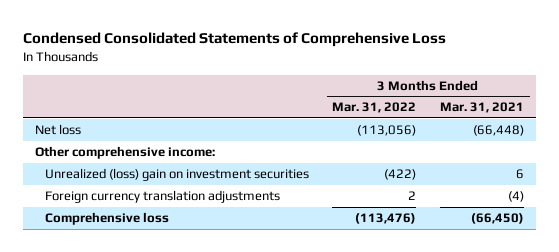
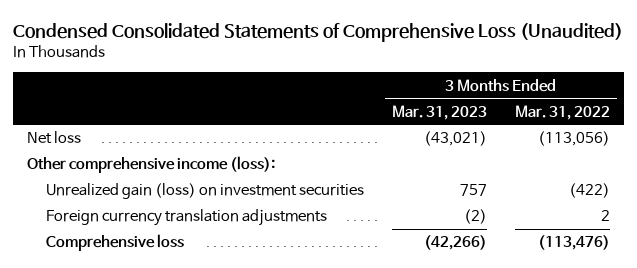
- Condensed Consolidated Statements of Comprehensive Loss
+ Condensed Consolidated Statements of Comprehensive Loss (Unaudited)
- | 3 Months Ended Mar. 31, 2022 | 3 Months Ended Mar. 31, 2021
+ | 3 Months Ended Mar. 31, 2023 | 3 Months Ended Mar. 31, 2022
- Other comprehensive income:
- Unrealized (loss) gain on investment securities | (422) | 6
+ Other comprehensive income (loss):
+ Unrealized gain (loss) on investment securities | 757 | (422)

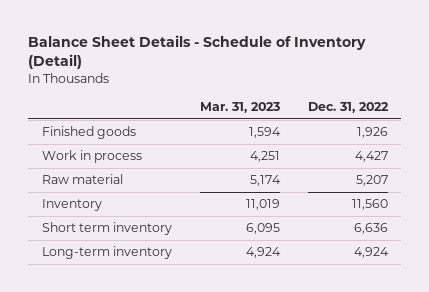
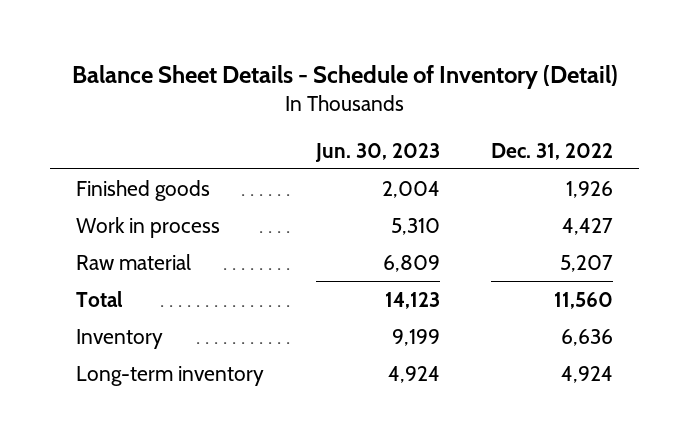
- | Mar. 31, 2023 | Dec. 31, 2022
+ | Jun. 30, 2023 | Dec. 31, 2022
- Inventory | 11,019 | 11,560
- Short term inventory | 6,095 | 6,636
+ Total | 14,123 | 11,560
+ Inventory | 9,199 | 6,636

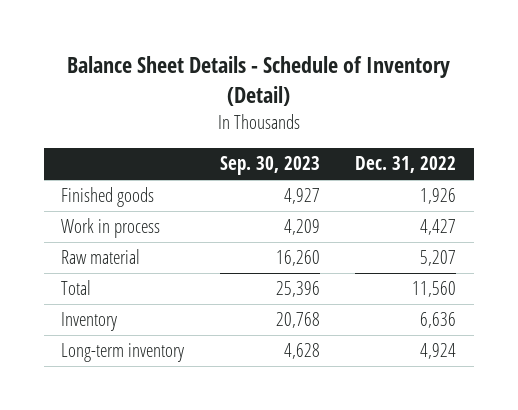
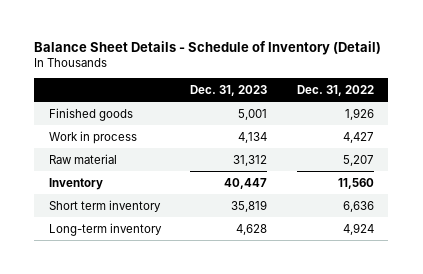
- | Sep. 30, 2023 | Dec. 31, 2022
+ | Dec. 31, 2023 | Dec. 31, 2022
- Total | 25,396 | 11,560
- Inventory | 20,768 | 6,636
+ Inventory | 40,447 | 11,560
+ Short term inventory | 35,819 | 6,636

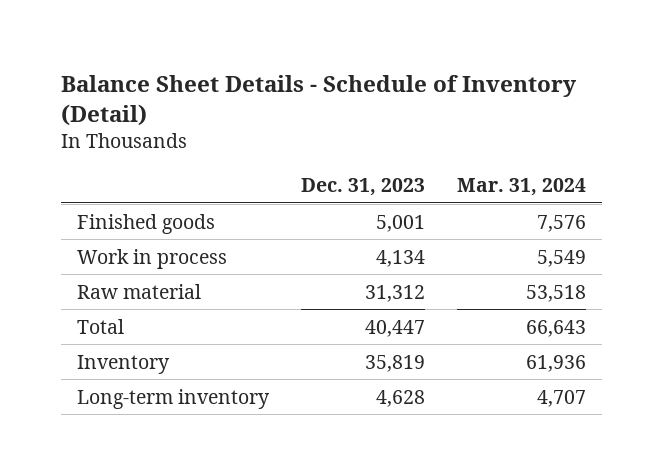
- | Dec. 31, 2023 | Dec. 31, 2022
+ | Dec. 31, 2023 | Mar. 31, 2024
- Inventory | 40,447 | 11,560
- Short term inventory | 35,819 | 6,636
+ Total | 40,447 | 66,643
+ Inventory | 35,819 | 61,936

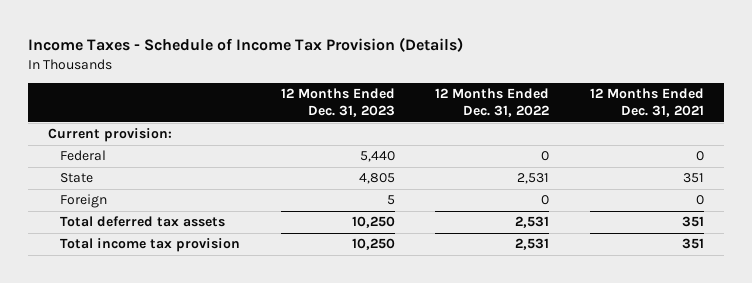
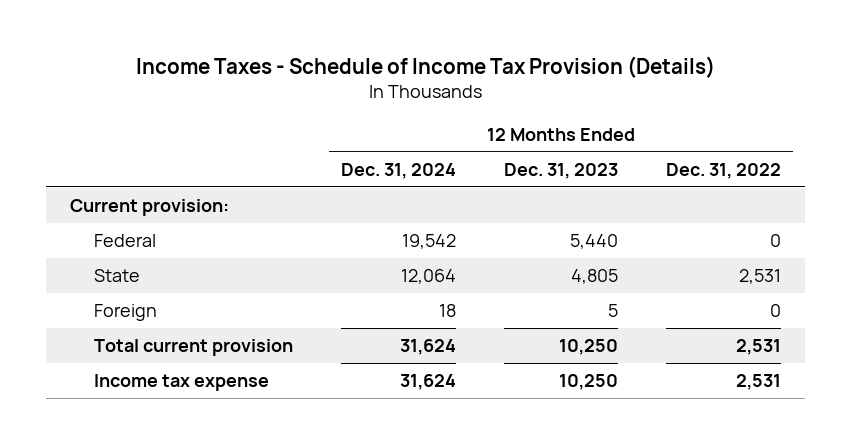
- | 12 Months Ended Dec. 31, 2023 | 12 Months Ended Dec. 31, 2022 | 12 Months Ended Dec. 31, 2021
+ | 12 Months Ended Dec. 31, 2024 | 12 Months Ended Dec. 31, 2023 | 12 Months Ended Dec. 31, 2022
- Total deferred tax assets | 10,250 | 2,531 | 351
- Total income tax provision | 10,250 | 2,531 | 351
+ Total current provision | 31,624 | 10,250 | 2,531
+ Income tax expense | 31,624 | 10,250 | 2,531

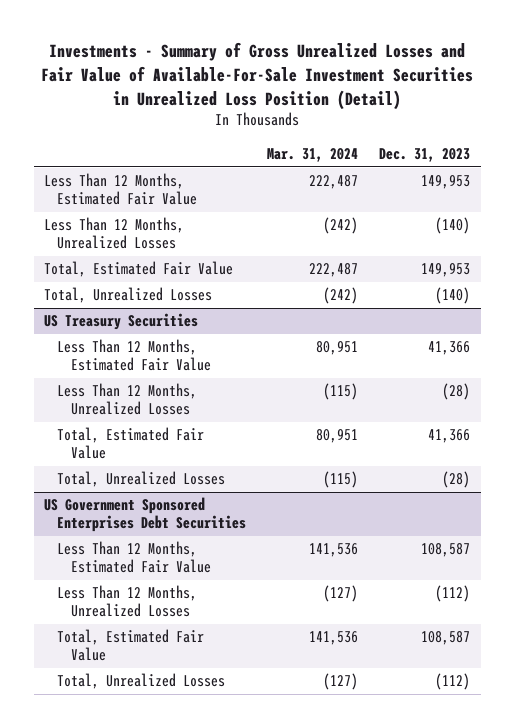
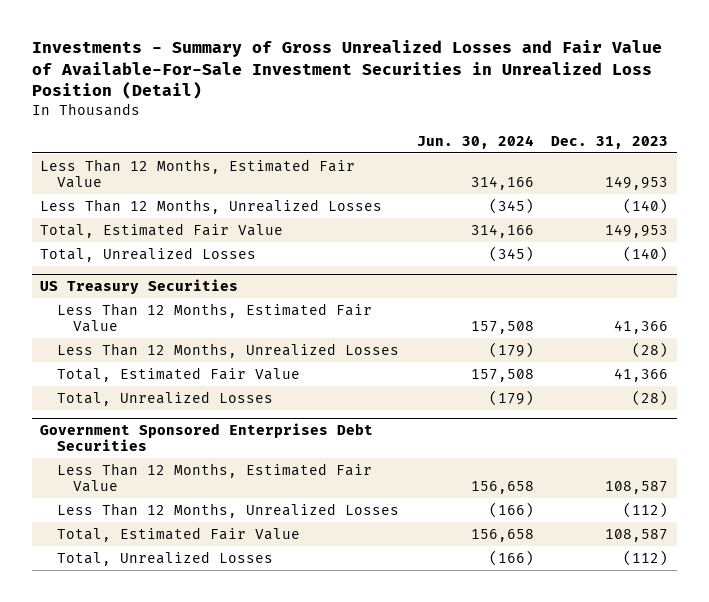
- | Mar. 31, 2024 | Dec. 31, 2023
+ | Jun. 30, 2024 | Dec. 31, 2023
- US Government Sponsored Enterprises Debt Securities
+ Government Sponsored Enterprises Debt Securities

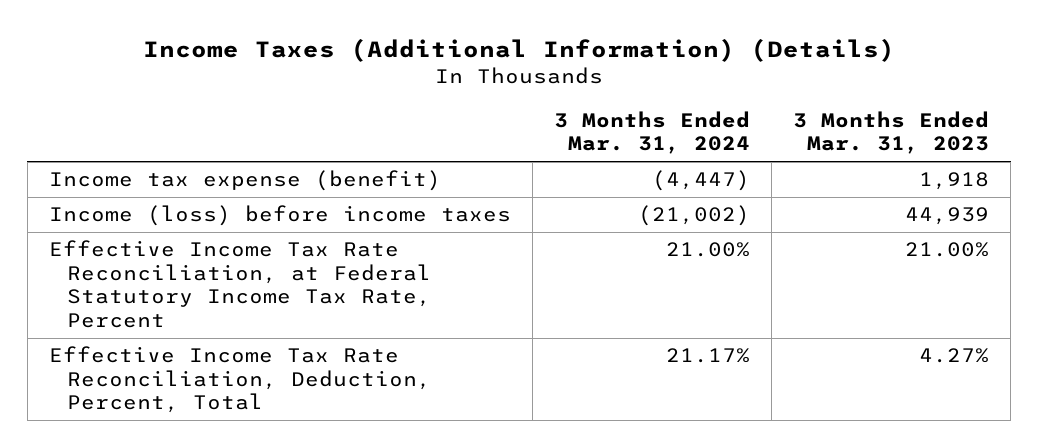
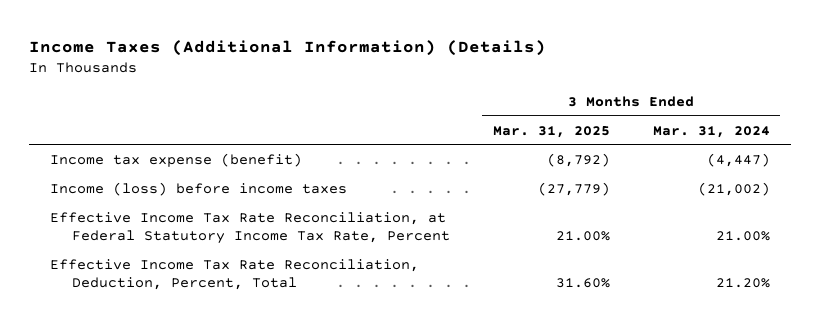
- | 3 Months Ended Mar. 31, 2024 | 3 Months Ended Mar. 31, 2023
+ | 3 Months Ended Mar. 31, 2025 | 3 Months Ended Mar. 31, 2024
- Effective Income Tax Rate Reconciliation, Deduction, Percent, Total | 21.17% | 4.27%
+ Effective Income Tax Rate Reconciliation, Deduction, Percent, Total | 31.60% | 21.20%

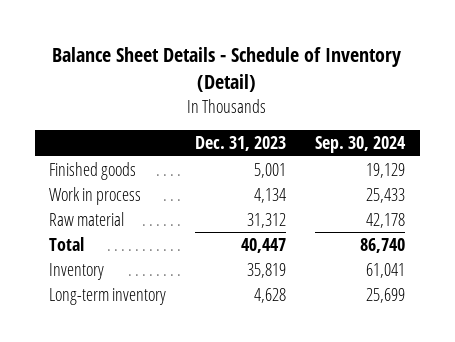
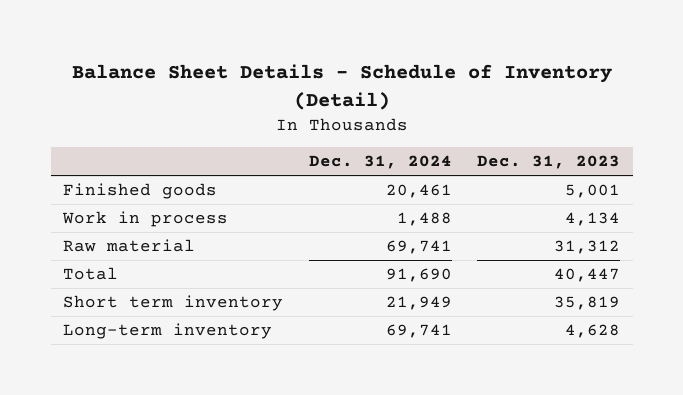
- | Dec. 31, 2023 | Sep. 30, 2024
+ | Dec. 31, 2024 | Dec. 31, 2023
- Inventory | 35,819 | 61,041
+ Short term inventory | 21,949 | 35,819

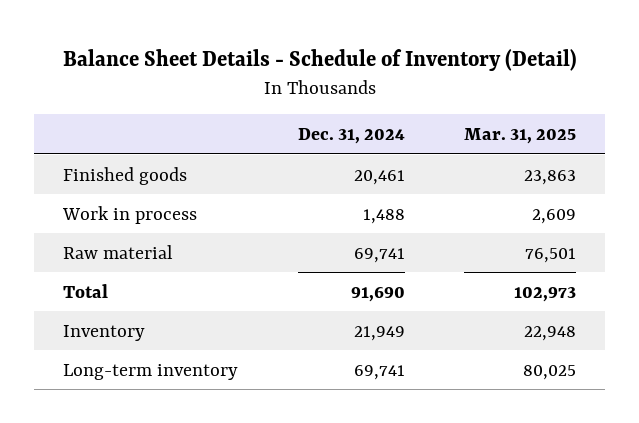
- | Dec. 31, 2024 | Dec. 31, 2023
+ | Dec. 31, 2024 | Mar. 31, 2025
- Short term inventory | 21,949 | 35,819
+ Inventory | 21,949 | 22,948

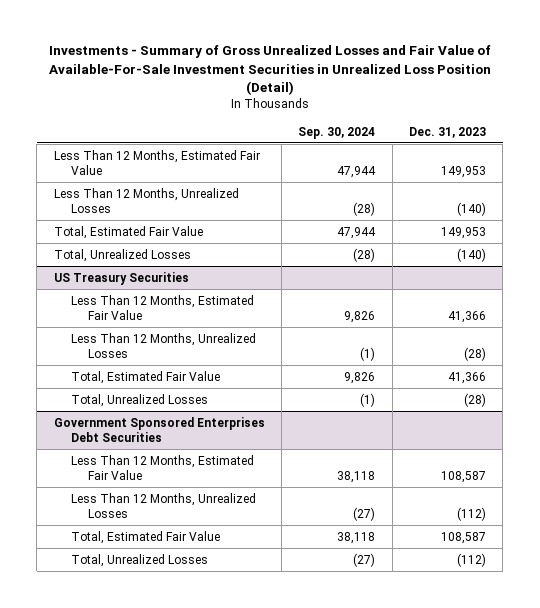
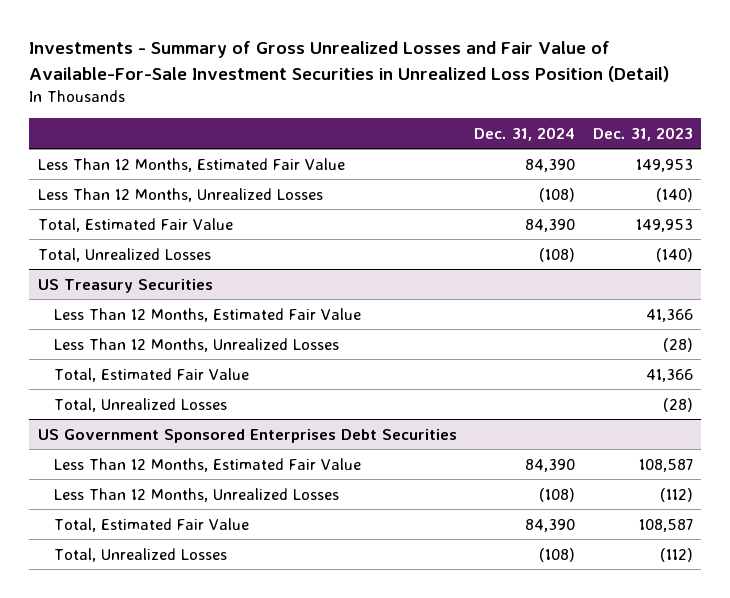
- | Sep. 30, 2024 | Dec. 31, 2023
+ | Dec. 31, 2024 | Dec. 31, 2023
- Government Sponsored Enterprises Debt Securities
+ US Government Sponsored Enterprises Debt Securities

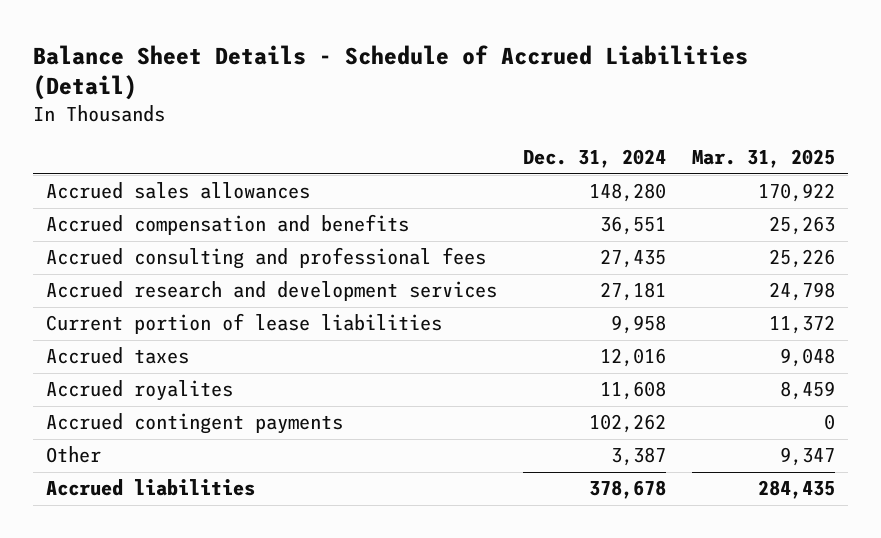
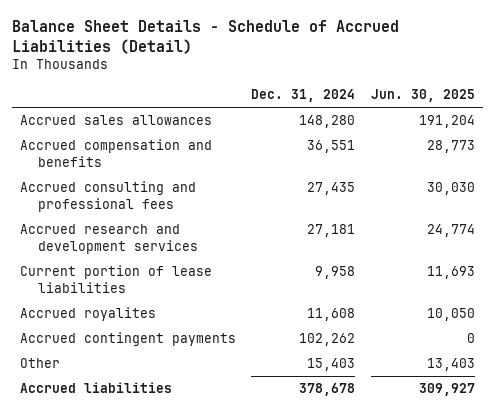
- | Dec. 31, 2024 | Mar. 31, 2025
+ | Dec. 31, 2024 | Jun. 30, 2025
- Accrued taxes | 12,016 | 9,048
- Other | 3,387 | 9,347
+ Other | 15,403 | 13,403

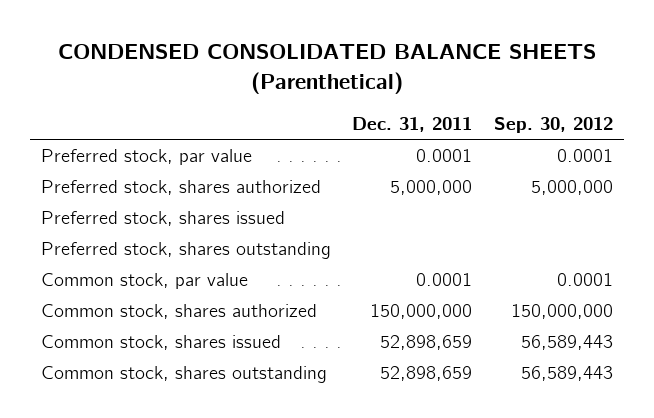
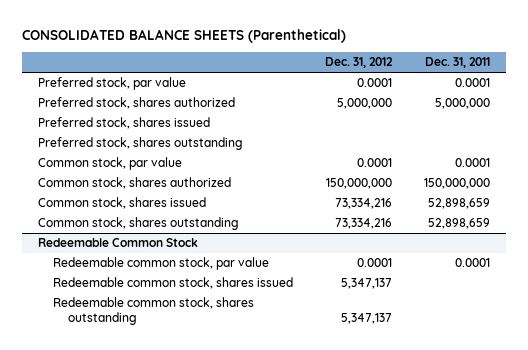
- CONDENSED CONSOLIDATED BALANCE SHEETS (Parenthetical)
+ CONSOLIDATED BALANCE SHEETS (Parenthetical)
- | Dec. 31, 2011 | Sep. 30, 2012
+ | Dec. 31, 2012 | Dec. 31, 2011
+ Redeemable Common Stock
+ Redeemable common stock, par value | 0.0001 | 0.0001
+ Redeemable common stock, shares issued | 5,347,137 |
+ Redeemable common stock, shares outstanding | 5,347,137 |

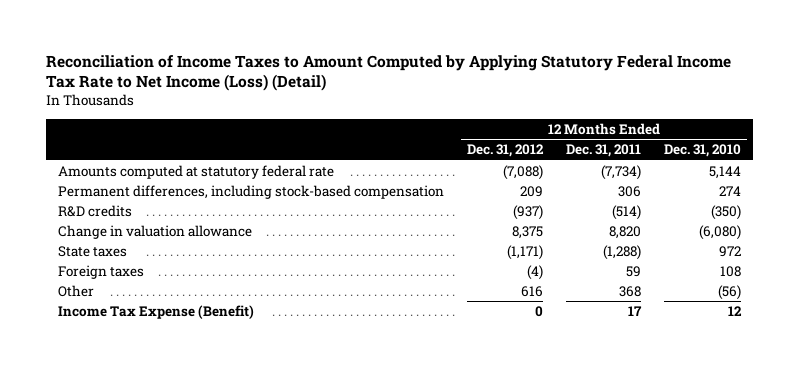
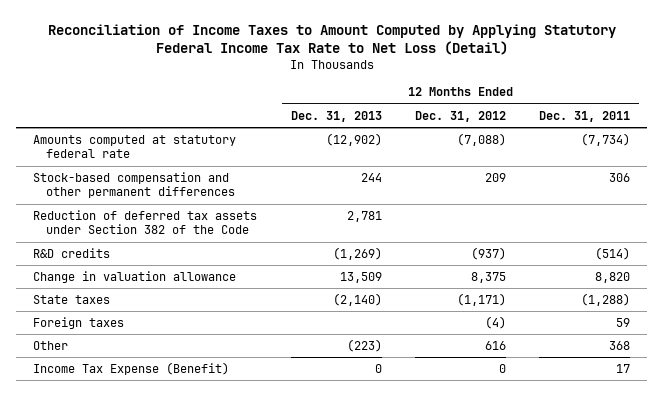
- Reconciliation of Income Taxes to Amount Computed by Applying Statutory Federal Income Tax Rate to Net Income (Loss) (Detail)
+ Reconciliation of Income Taxes to Amount Computed by Applying Statutory Federal Income Tax Rate to Net Loss (Detail)
- | 12 Months Ended Dec. 31, 2012 | 12 Months Ended Dec. 31, 2011 | 12 Months Ended Dec. 31, 2010
+ | 12 Months Ended Dec. 31, 2013 | 12 Months Ended Dec. 31, 2012 | 12 Months Ended Dec. 31, 2011
- Permanent differences, including stock-based compensation | 209 | 306 | 274
+ Stock-based compensation and other permanent differences | 244 | 209 | 306
+ Reduction of deferred tax assets under Section 382 of the Code | 2,781 | |

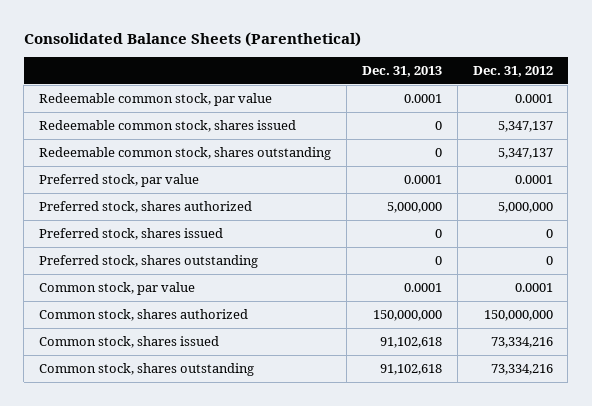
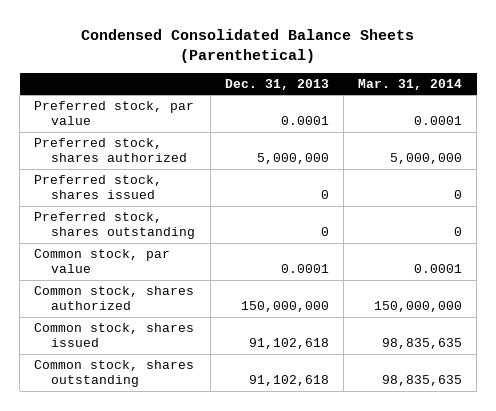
- Consolidated Balance Sheets (Parenthetical)
+ Condensed Consolidated Balance Sheets (Parenthetical)
- | Dec. 31, 2013 | Dec. 31, 2012
+ | Dec. 31, 2013 | Mar. 31, 2014
- Redeemable common stock, par value | 0.0001 | 0.0001
- Redeemable common stock, shares issued | 0 | 5,347,137
- Redeemable common stock, shares outstanding | 0 | 5,347,137

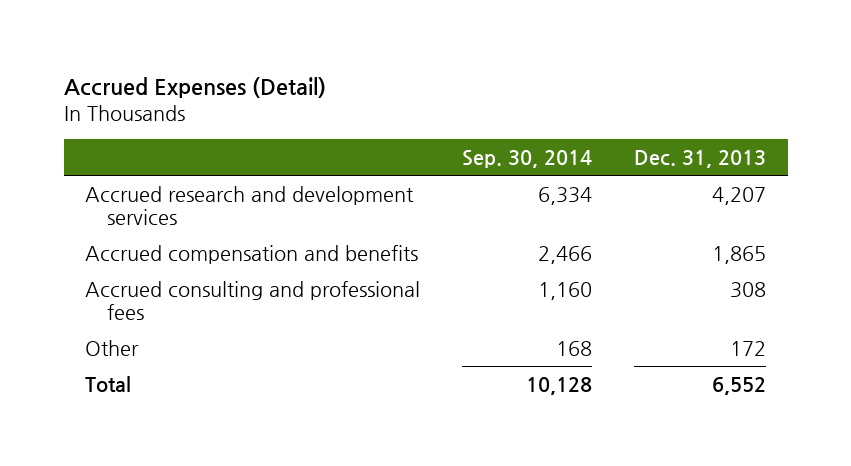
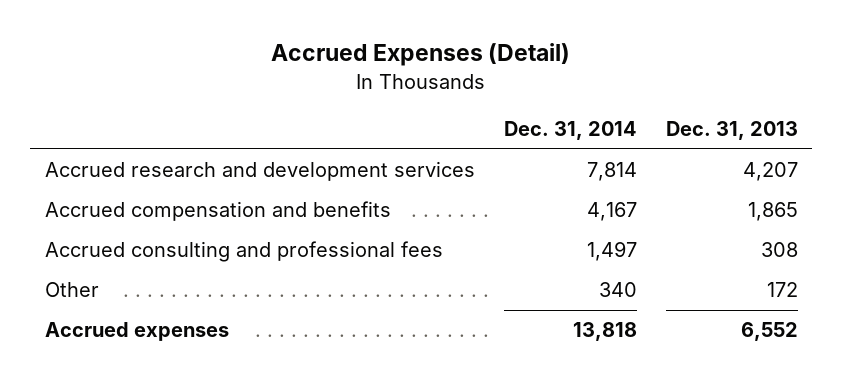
- | Sep. 30, 2014 | Dec. 31, 2013
+ | Dec. 31, 2014 | Dec. 31, 2013
- Total | 10,128 | 6,552
+ Accrued expenses | 13,818 | 6,552

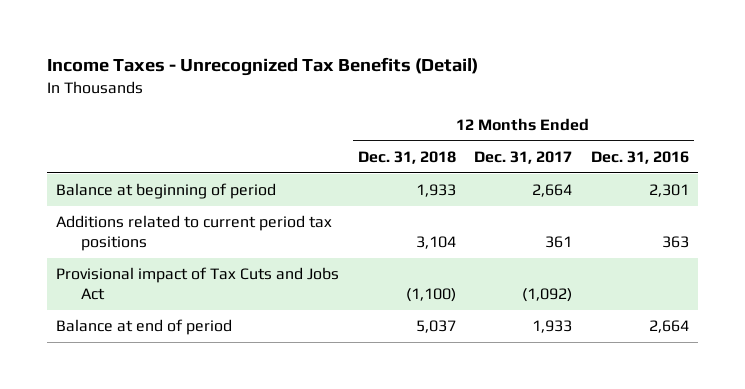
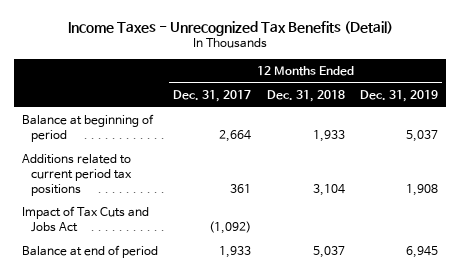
- | 12 Months Ended Dec. 31, 2018 | 12 Months Ended Dec. 31, 2017 | 12 Months Ended Dec. 31, 2016
+ | 12 Months Ended Dec. 31, 2017 | 12 Months Ended Dec. 31, 2018 | 12 Months Ended Dec. 31, 2019
- Provisional impact of Tax Cuts and Jobs Act | (1,100) | (1,092) |
+ Impact of Tax Cuts and Jobs Act | (1,092) | |

